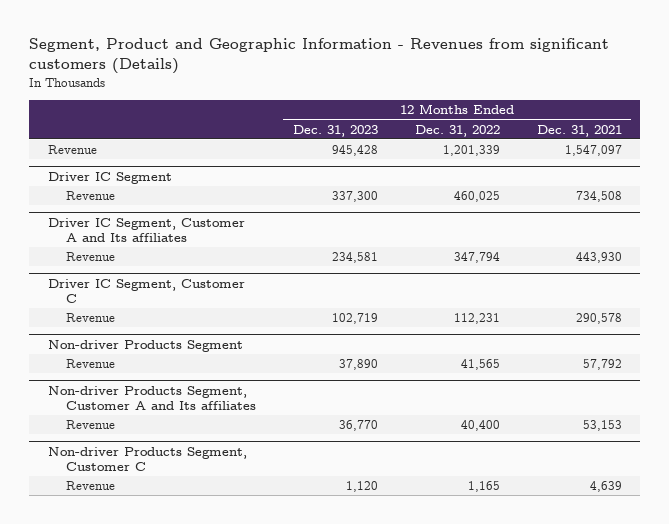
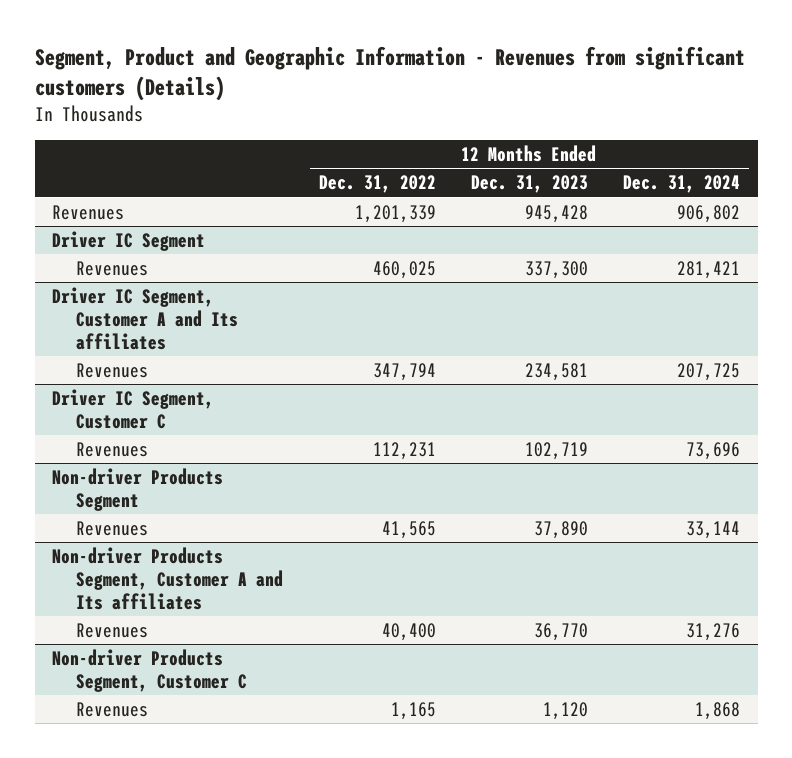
- | 12 Months Ended Dec. 31, 2023 | 12 Months Ended Dec. 31, 2022 | 12 Months Ended Dec. 31, 2021
+ | 12 Months Ended Dec. 31, 2022 | 12 Months Ended Dec. 31, 2023 | 12 Months Ended Dec. 31, 2024
- Revenue | 945,428 | 1,201,339 | 1,547,097
+ Revenues | 1,201,339 | 945,428 | 906,802
@ Driver IC Segment
- Revenue | 337,300 | 460,025 | 734,508
+ Revenues | 460,025 | 337,300 | 281,421
@ Driver IC Segment, Customer A and Its affiliates
- Revenue | 234,581 | 347,794 | 443,930
+ Revenues | 347,794 | 234,581 | 207,725
@ Driver IC Segment, Customer C
- Revenue | 102,719 | 112,231 | 290,578
+ Revenues | 112,231 | 102,719 | 73,696
@ Non-driver Products Segment
- Revenue | 37,890 | 41,565 | 57,792
+ Revenues | 41,565 | 37,890 | 33,144
@ Non-driver Products Segment, Customer A and Its affiliates
- Revenue | 36,770 | 40,400 | 53,153
+ Revenues | 40,400 | 36,770 | 31,276
@ Non-driver Products Segment, Customer C
- Revenue | 1,120 | 1,165 | 4,639
+ Revenues | 1,165 | 1,120 | 1,868

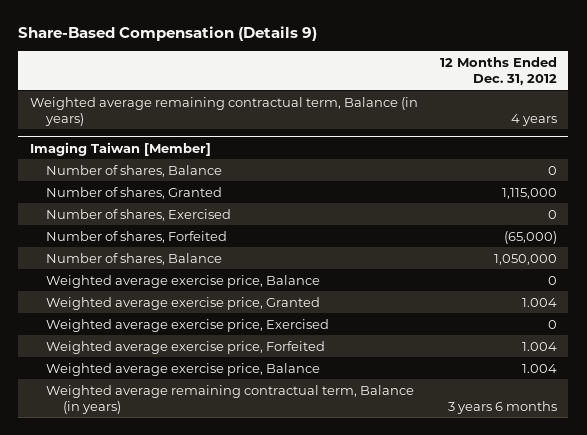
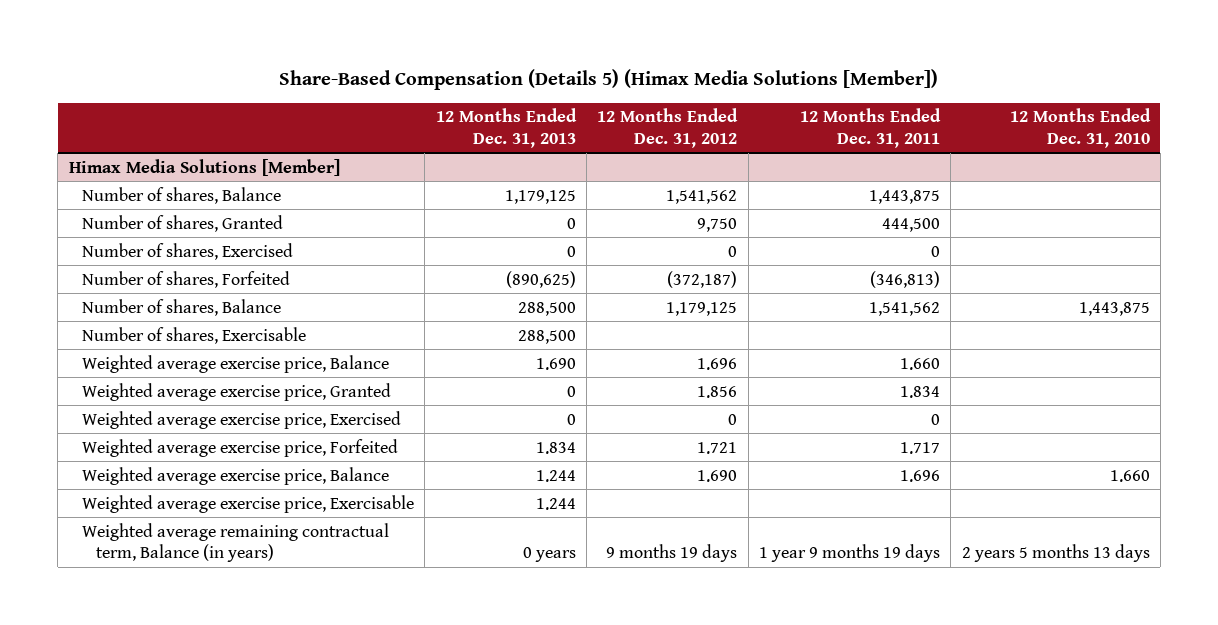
- Share-Based Compensation (Details 9)
+ Share-Based Compensation (Details 5) (Himax Media Solutions [Member])
- | 12 Months Ended Dec. 31, 2012
+ | 12 Months Ended Dec. 31, 2013 | 12 Months Ended Dec. 31, 2012 | 12 Months Ended Dec. 31, 2011 | 12 Months Ended Dec. 31, 2010
- Weighted average remaining contractual term, Balance (in years) | 4 years
- Imaging Taiwan [Member]
- Number of shares, Balance | 0
- Number of shares, Granted | 1,115,000
+ Himax Media Solutions [Member]
+ Number of shares, Balance | 1,179,125 | 1,541,562 | 1,443,875 |
+ Number of shares, Granted | 0 | 9,750 | 444,500 |
- Number of shares, Forfeited | (65,000)
- Number of shares, Balance | 1,050,000
- Weighted average exercise price, Balance | 0
- Weighted average exercise price, Granted | 1.004
+ Number of shares, Forfeited | (890,625) | (372,187) | (346,813) |
+ Number of shares, Balance | 288,500 | 1,179,125 | 1,541,562 | 1,443,875
+ Number of shares, Exercisable | 288,500 | | |
+ Weighted average exercise price, Balance | 1.690 | 1.696 | 1.660 |
+ Weighted average exercise price, Granted | 0 | 1.856 | 1.834 |
- Weighted average exercise price, Forfeited | 1.004
- Weighted average exercise price, Balance | 1.004
- Weighted average remaining contractual term, Balance (in years) | 3 years 6 months
+ Weighted average exercise price, Forfeited | 1.834 | 1.721 | 1.717 |
+ Weighted average exercise price, Balance | 1.244 | 1.690 | 1.696 | 1.660
+ Weighted average exercise price, Exercisable | 1.244 | | |
+ Weighted average remaining contractual term, Balance (in years) | 0 years | 9 months 19 days | 1 year 9 months 19 days | 2 years 5 months 13 days

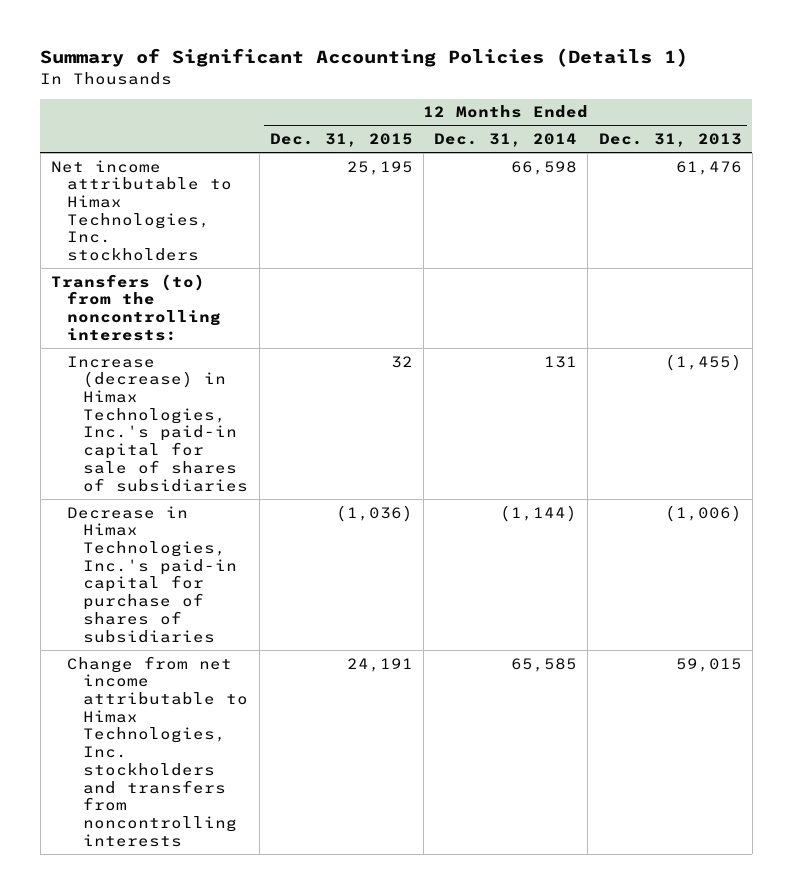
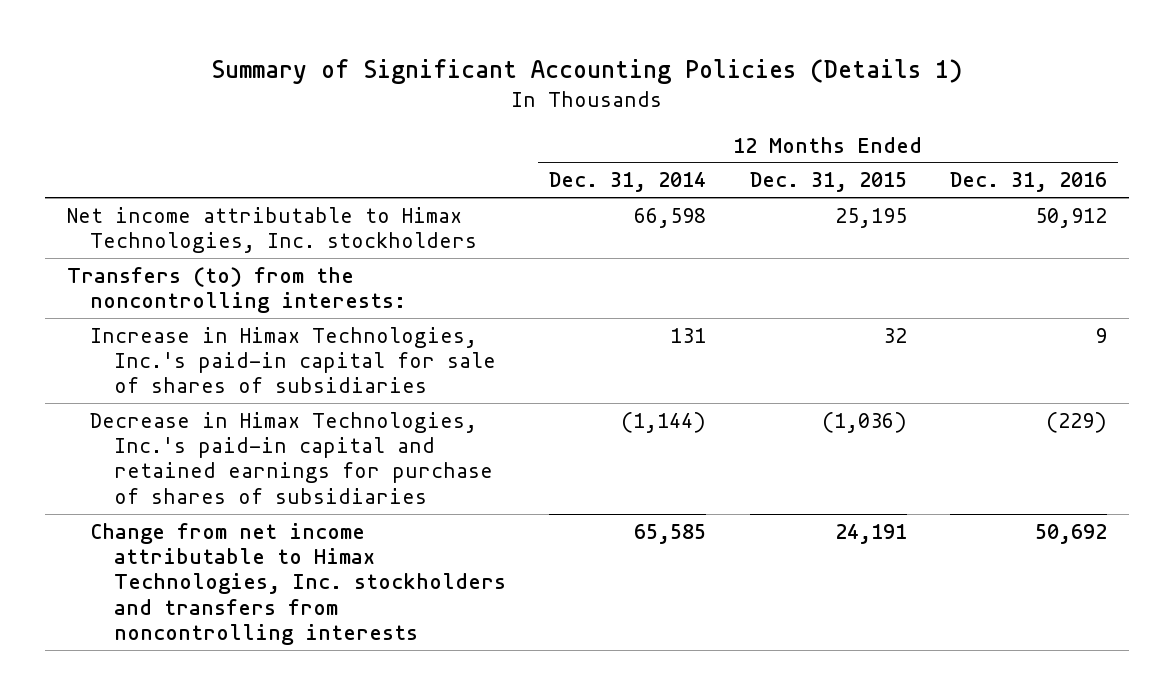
- | 12 Months Ended Dec. 31, 2015 | 12 Months Ended Dec. 31, 2014 | 12 Months Ended Dec. 31, 2013
+ | 12 Months Ended Dec. 31, 2014 | 12 Months Ended Dec. 31, 2015 | 12 Months Ended Dec. 31, 2016
- Increase (decrease) in Himax Technologies, Inc.'s paid-in capital for sale of shares of subsidiaries | 32 | 131 | (1,455)
- Decrease in Himax Technologies, Inc.'s paid-in capital for purchase of shares of subsidiaries | (1,036) | (1,144) | (1,006)
+ Increase in Himax Technologies, Inc.'s paid-in capital for sale of shares of subsidiaries | 131 | 32 | 9
+ Decrease in Himax Technologies, Inc.'s paid-in capital and retained earnings for purchase of shares of subsidiaries | (1,144) | (1,036) | (229)

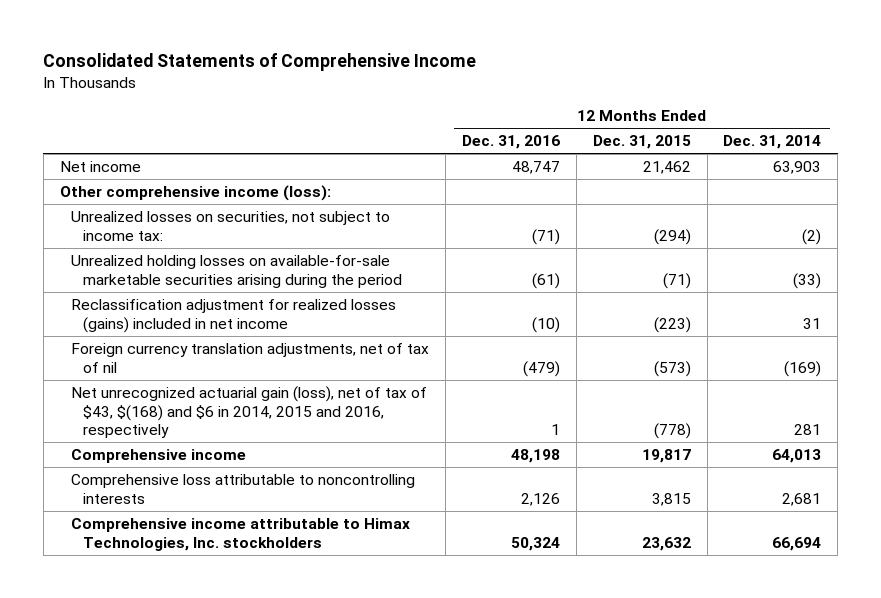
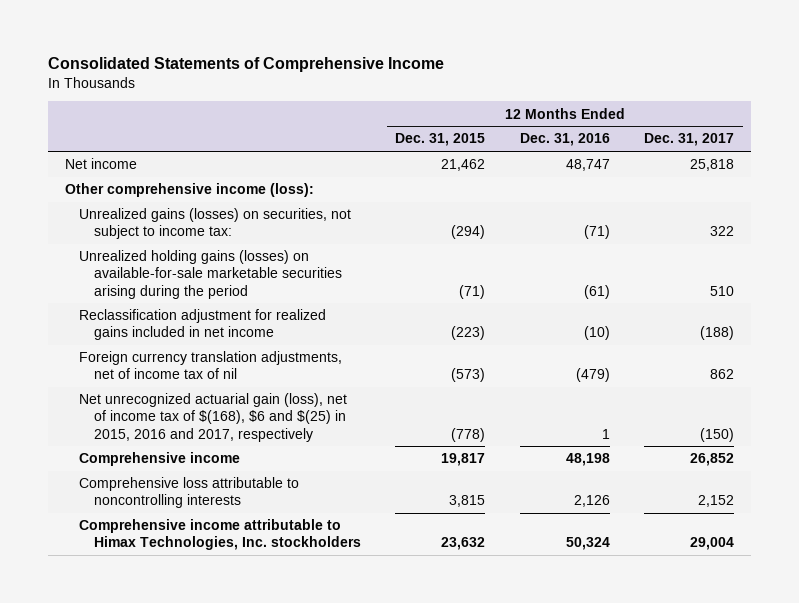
- | 12 Months Ended Dec. 31, 2016 | 12 Months Ended Dec. 31, 2015 | 12 Months Ended Dec. 31, 2014
+ | 12 Months Ended Dec. 31, 2015 | 12 Months Ended Dec. 31, 2016 | 12 Months Ended Dec. 31, 2017
- Unrealized losses on securities, not subject to income tax: | (71) | (294) | (2)
- Unrealized holding losses on available-for-sale marketable securities arising during the period | (61) | (71) | (33)
- Reclassification adjustment for realized losses (gains) included in net income | (10) | (223) | 31
- Foreign currency translation adjustments, net of tax of nil | (479) | (573) | (169)
- Net unrecognized actuarial gain (loss), net of tax of $43, $(168) and $6 in 2014, 2015 and 2016, respectively | 1 | (778) | 281
+ Unrealized gains (losses) on securities, not subject to income tax: | (294) | (71) | 322
+ Unrealized holding gains (losses) on available-for-sale marketable securities arising during the period | (71) | (61) | 510
+ Reclassification adjustment for realized gains included in net income | (223) | (10) | (188)
+ Foreign currency translation adjustments, net of income tax of nil | (573) | (479) | 862
+ Net unrecognized actuarial gain (loss), net of income tax of $(168), $6 and $(25) in 2015, 2016 and 2017, respectively | (778) | 1 | (150)

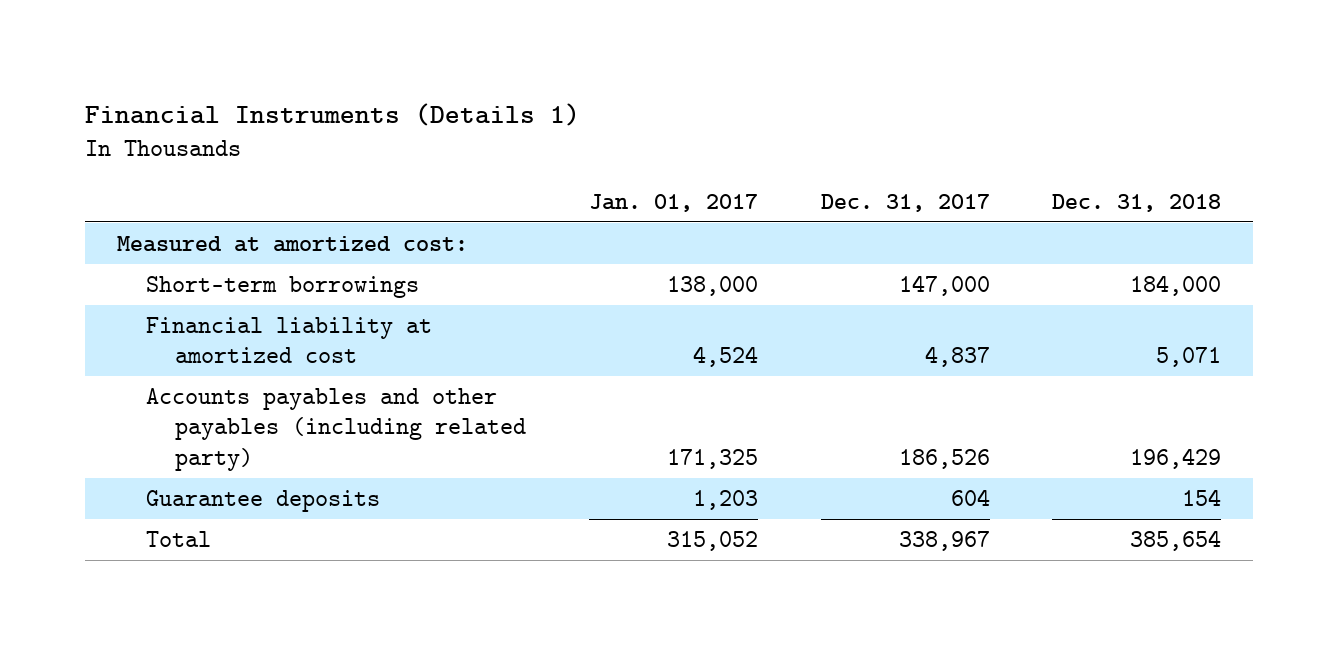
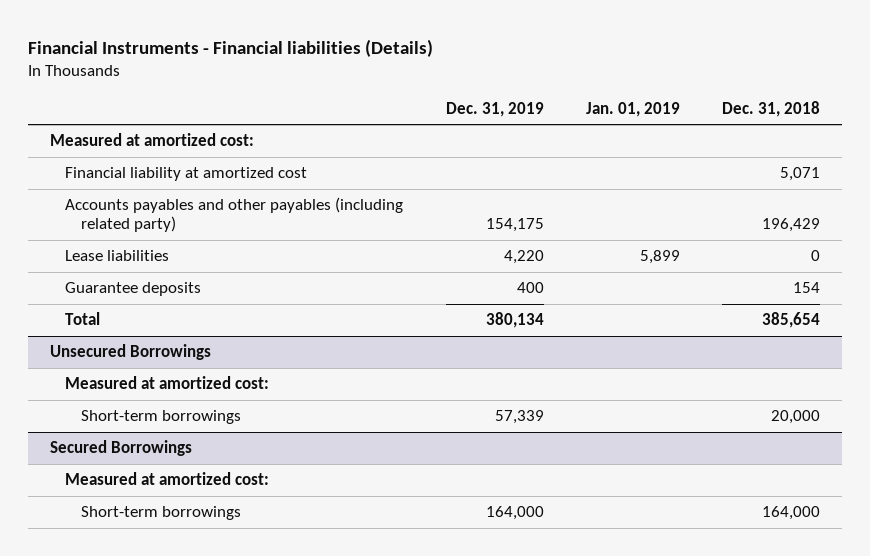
- Financial Instruments (Details 1)
+ Financial Instruments - Financial liabilities (Details)
- | Jan. 01, 2017 | Dec. 31, 2017 | Dec. 31, 2018
+ | Dec. 31, 2019 | Jan. 01, 2019 | Dec. 31, 2018
- Short-term borrowings | 138,000 | 147,000 | 184,000
+ Lease liabilities | 4,220 | 5,899 | 0
+ Unsecured Borrowings
+ Measured at amortized cost:
+ Short-term borrowings | 57,339 | | 20,000
+ Secured Borrowings
+ Measured at amortized cost:
+ Short-term borrowings | 164,000 | | 164,000

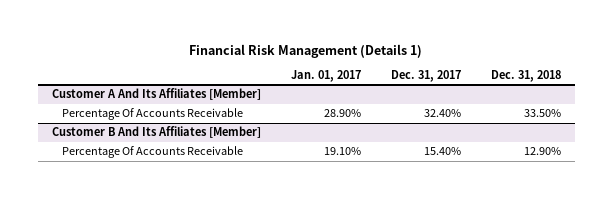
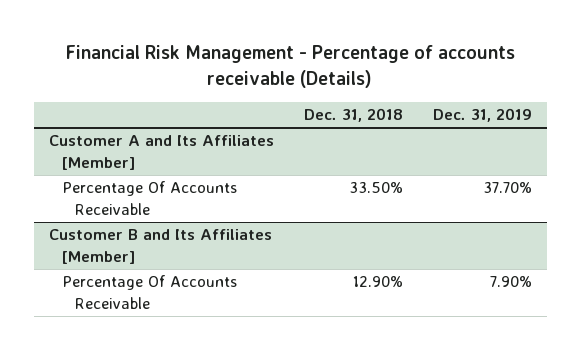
- Financial Risk Management (Details 1)
+ Financial Risk Management - Percentage of accounts receivable (Details)
- | Jan. 01, 2017 | Dec. 31, 2017 | Dec. 31, 2018
+ | Dec. 31, 2018 | Dec. 31, 2019
- Customer A And Its Affiliates [Member]
+ Customer A and Its Affiliates [Member]
- Customer B And Its Affiliates [Member]
+ Customer B and Its Affiliates [Member]

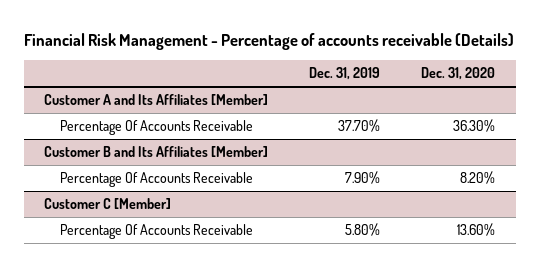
- | Dec. 31, 2018 | Dec. 31, 2019
+ | Dec. 31, 2019 | Dec. 31, 2020
+ Customer C [Member]
+ Percentage Of Accounts Receivable | 5.80% | 13.60%

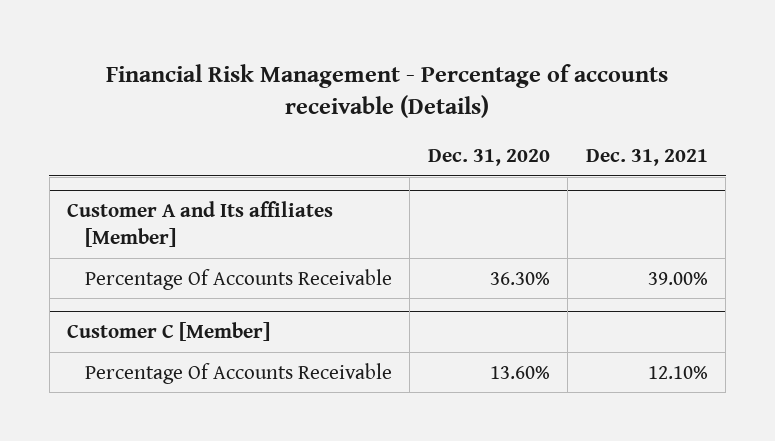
- | Dec. 31, 2019 | Dec. 31, 2020
+ | Dec. 31, 2020 | Dec. 31, 2021
- Customer A and Its Affiliates [Member]
+ Customer A and Its affiliates [Member]
- Customer B and Its Affiliates [Member]
- Percentage Of Accounts Receivable | 7.90% | 8.20%

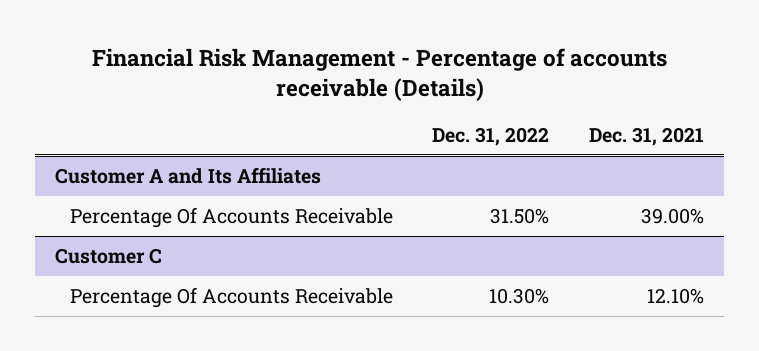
- | Dec. 31, 2020 | Dec. 31, 2021
+ | Dec. 31, 2022 | Dec. 31, 2021
- Customer A and Its affiliates [Member]
+ Customer A and Its Affiliates
- Customer C [Member]
+ Customer C

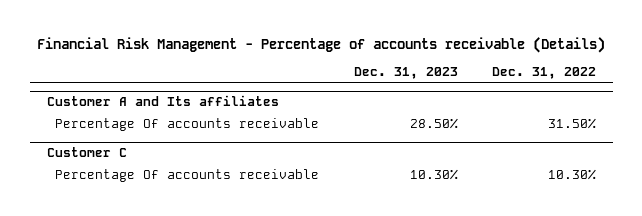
- | Dec. 31, 2022 | Dec. 31, 2021
+ | Dec. 31, 2023 | Dec. 31, 2022
- Customer A and Its Affiliates
- Percentage Of Accounts Receivable | 31.50% | 39.00%
+ Customer A and Its affiliates
+ Percentage Of accounts receivable | 28.50% | 31.50%
@ Customer C
- Percentage Of Accounts Receivable | 10.30% | 12.10%
+ Percentage Of accounts receivable | 10.30% | 10.30%

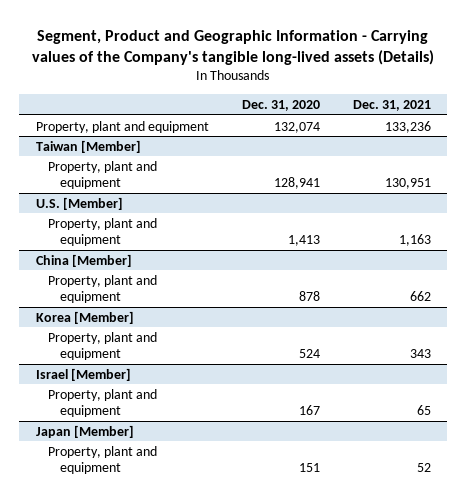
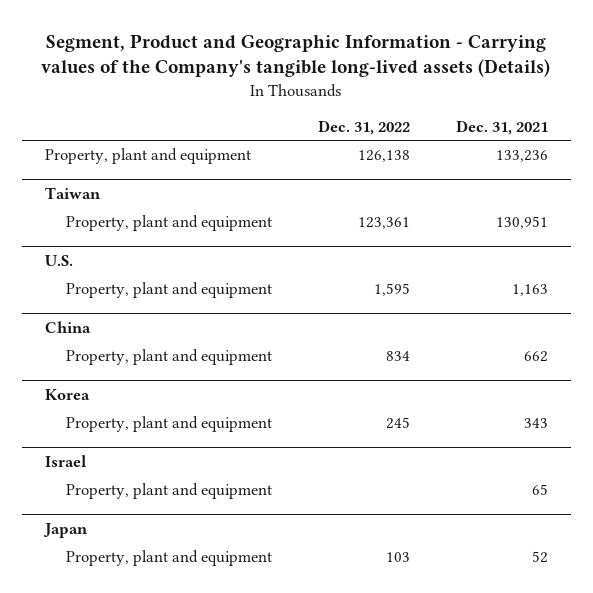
- | Dec. 31, 2020 | Dec. 31, 2021
+ | Dec. 31, 2022 | Dec. 31, 2021
- Taiwan [Member]
+ Taiwan
- U.S. [Member]
+ U.S.
- China [Member]
+ China
- Korea [Member]
+ Korea
- Israel [Member]
+ Israel
- Japan [Member]
+ Japan

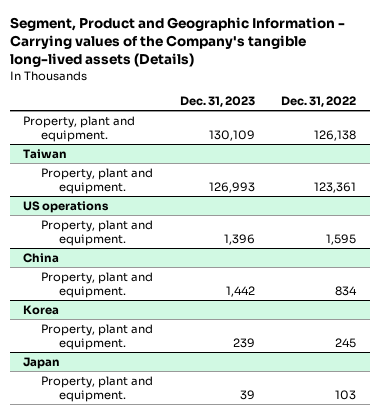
- | Dec. 31, 2022 | Dec. 31, 2021
+ | Dec. 31, 2023 | Dec. 31, 2022
- Property, plant and equipment | 126,138 | 133,236
+ Property, plant and equipment. | 130,109 | 126,138
@ Taiwan
- Property, plant and equipment | 123,361 | 130,951
- U.S.
- Property, plant and equipment | 1,595 | 1,163
@ Taiwan
+ Property, plant and equipment. | 126,993 | 123,361
+ US operations
+ Property, plant and equipment. | 1,396 | 1,595
@ China
- Property, plant and equipment | 834 | 662
+ Property, plant and equipment. | 1,442 | 834
@ Korea
- Property, plant and equipment | 245 | 343
- Israel
- Property, plant and equipment | | 65
@ Korea
+ Property, plant and equipment. | 239 | 245
@ Japan
- Property, plant and equipment | 103 | 52
+ Property, plant and equipment. | 39 | 103

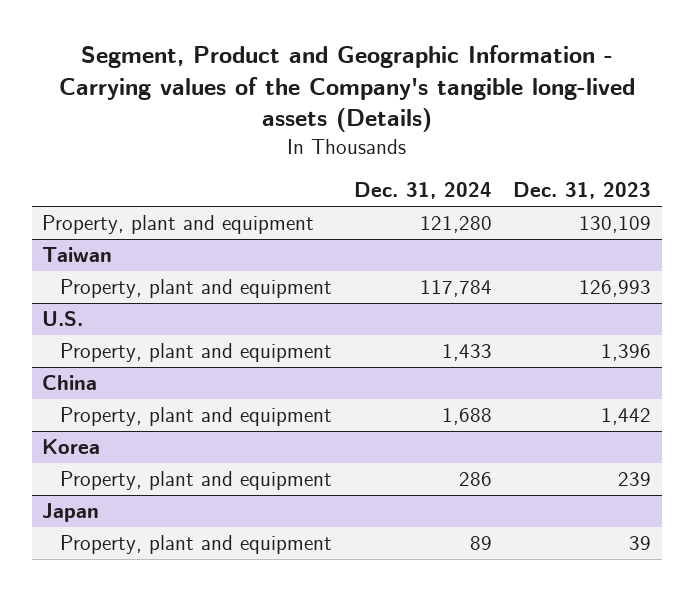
- | Dec. 31, 2023 | Dec. 31, 2022
+ | Dec. 31, 2024 | Dec. 31, 2023
- Property, plant and equipment. | 130,109 | 126,138
+ Property, plant and equipment | 121,280 | 130,109
@ Taiwan
- Property, plant and equipment. | 126,993 | 123,361
- US operations
- Property, plant and equipment. | 1,396 | 1,595
@ Taiwan
+ Property, plant and equipment | 117,784 | 126,993
+ U.S.
+ Property, plant and equipment | 1,433 | 1,396
@ China
- Property, plant and equipment. | 1,442 | 834
+ Property, plant and equipment | 1,688 | 1,442
@ Korea
- Property, plant and equipment. | 239 | 245
+ Property, plant and equipment | 286 | 239
@ Japan
- Property, plant and equipment. | 39 | 103
+ Property, plant and equipment | 89 | 39

